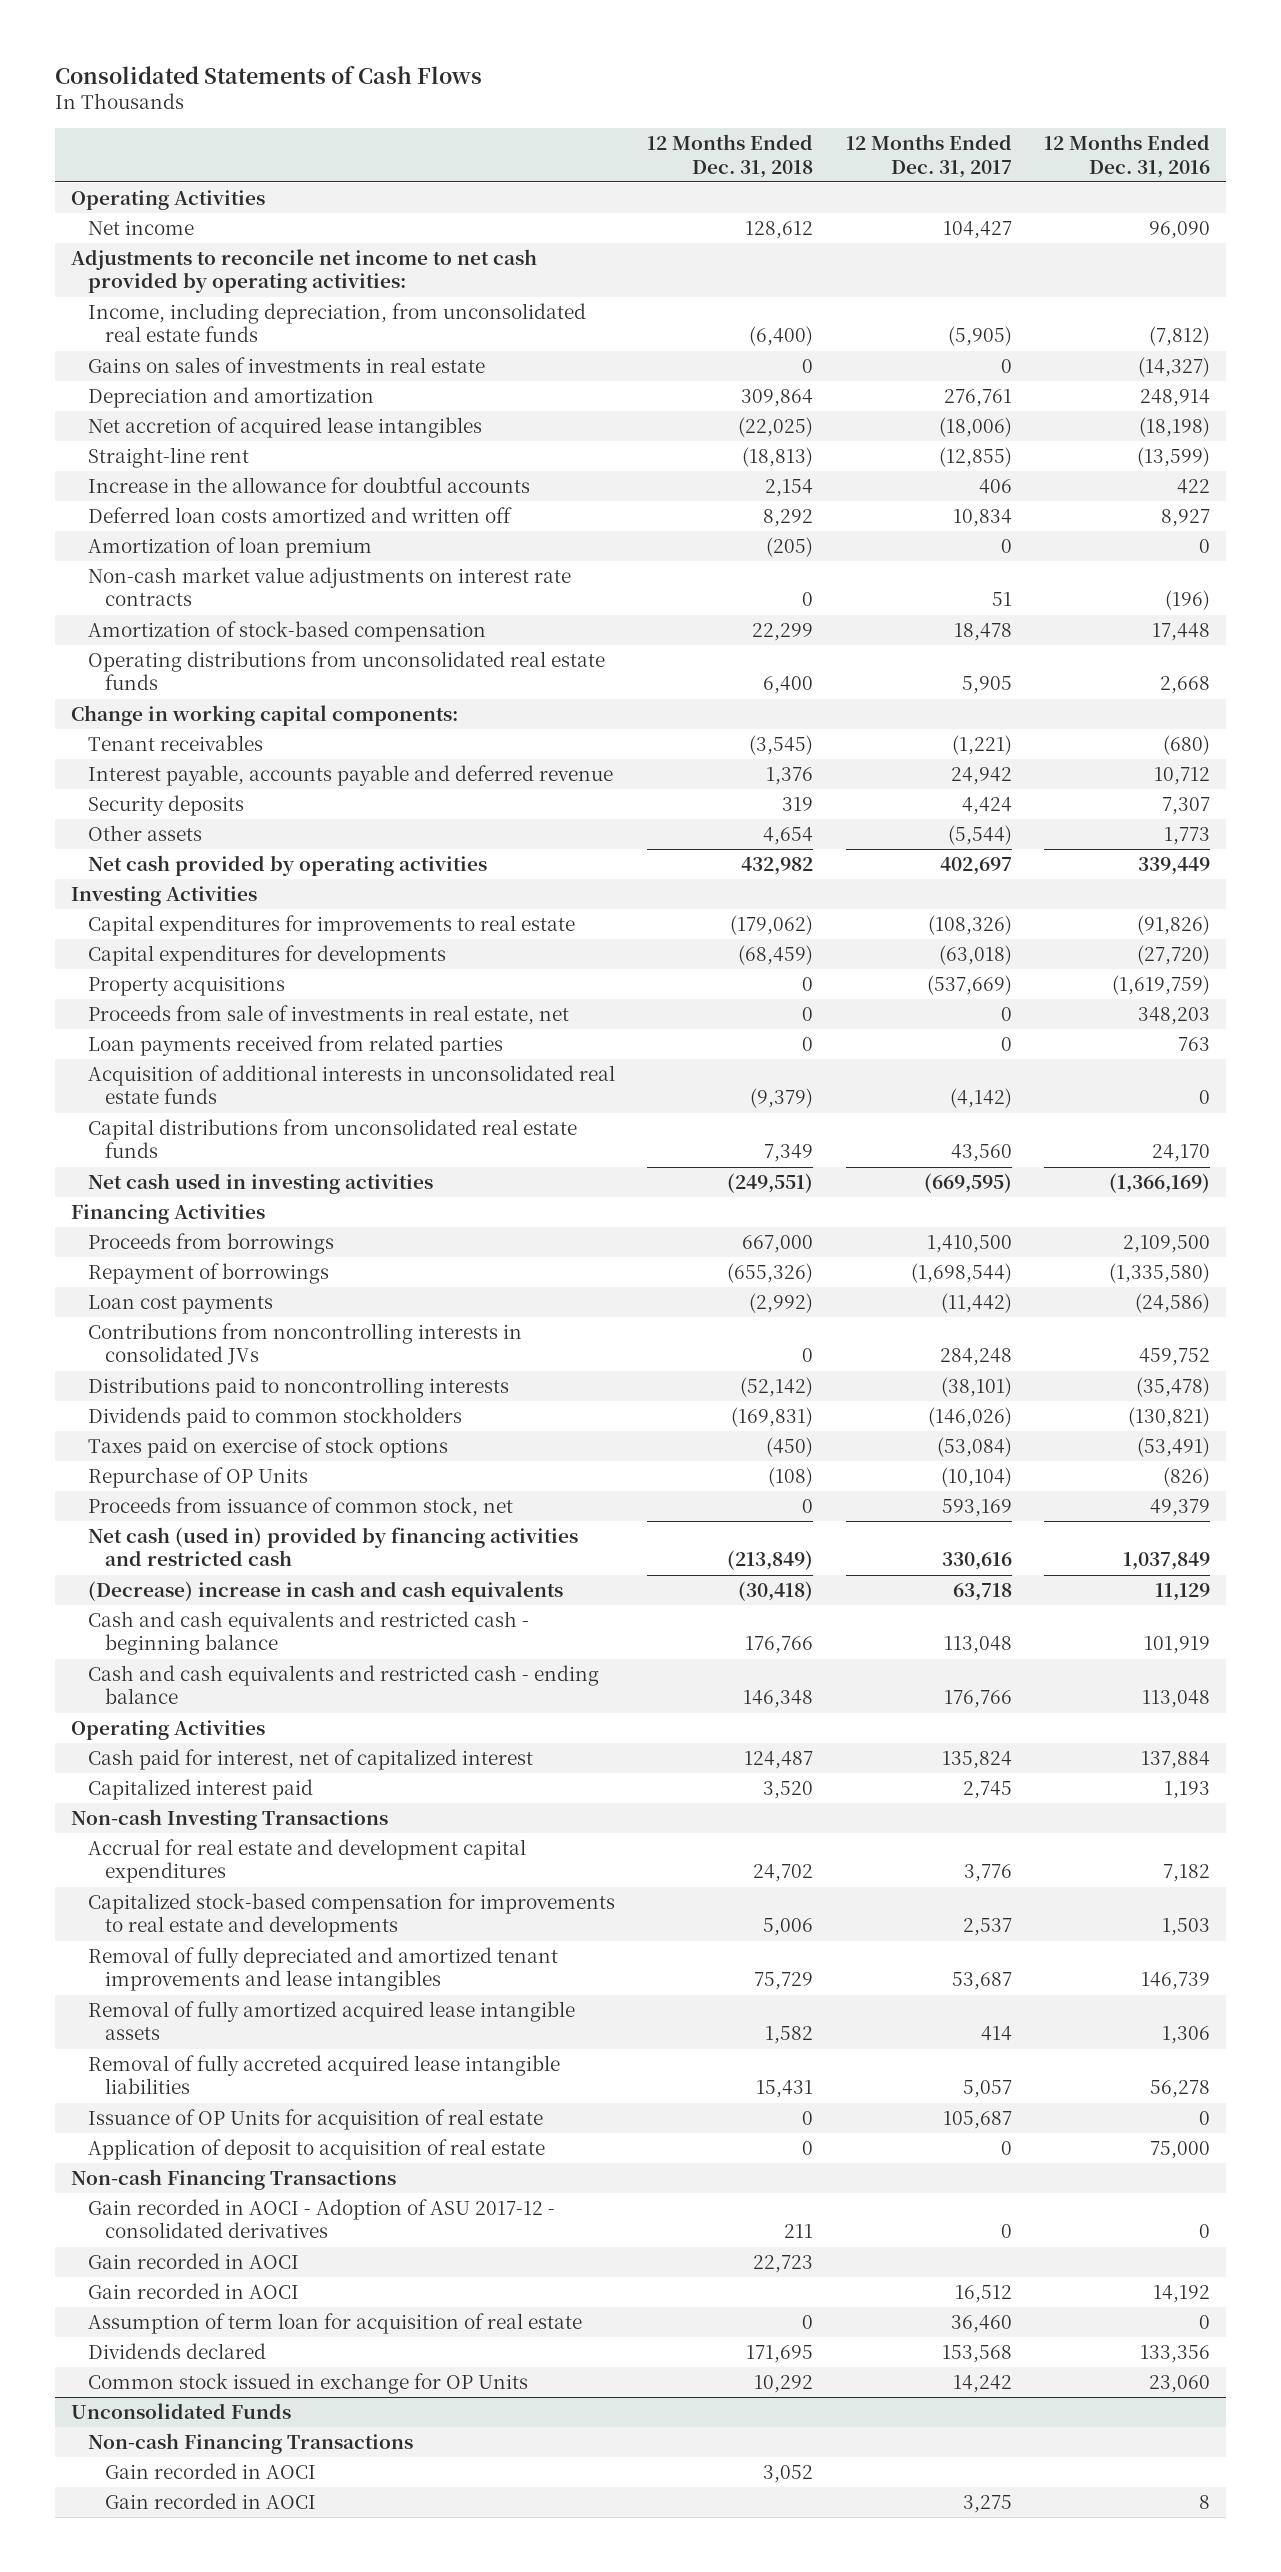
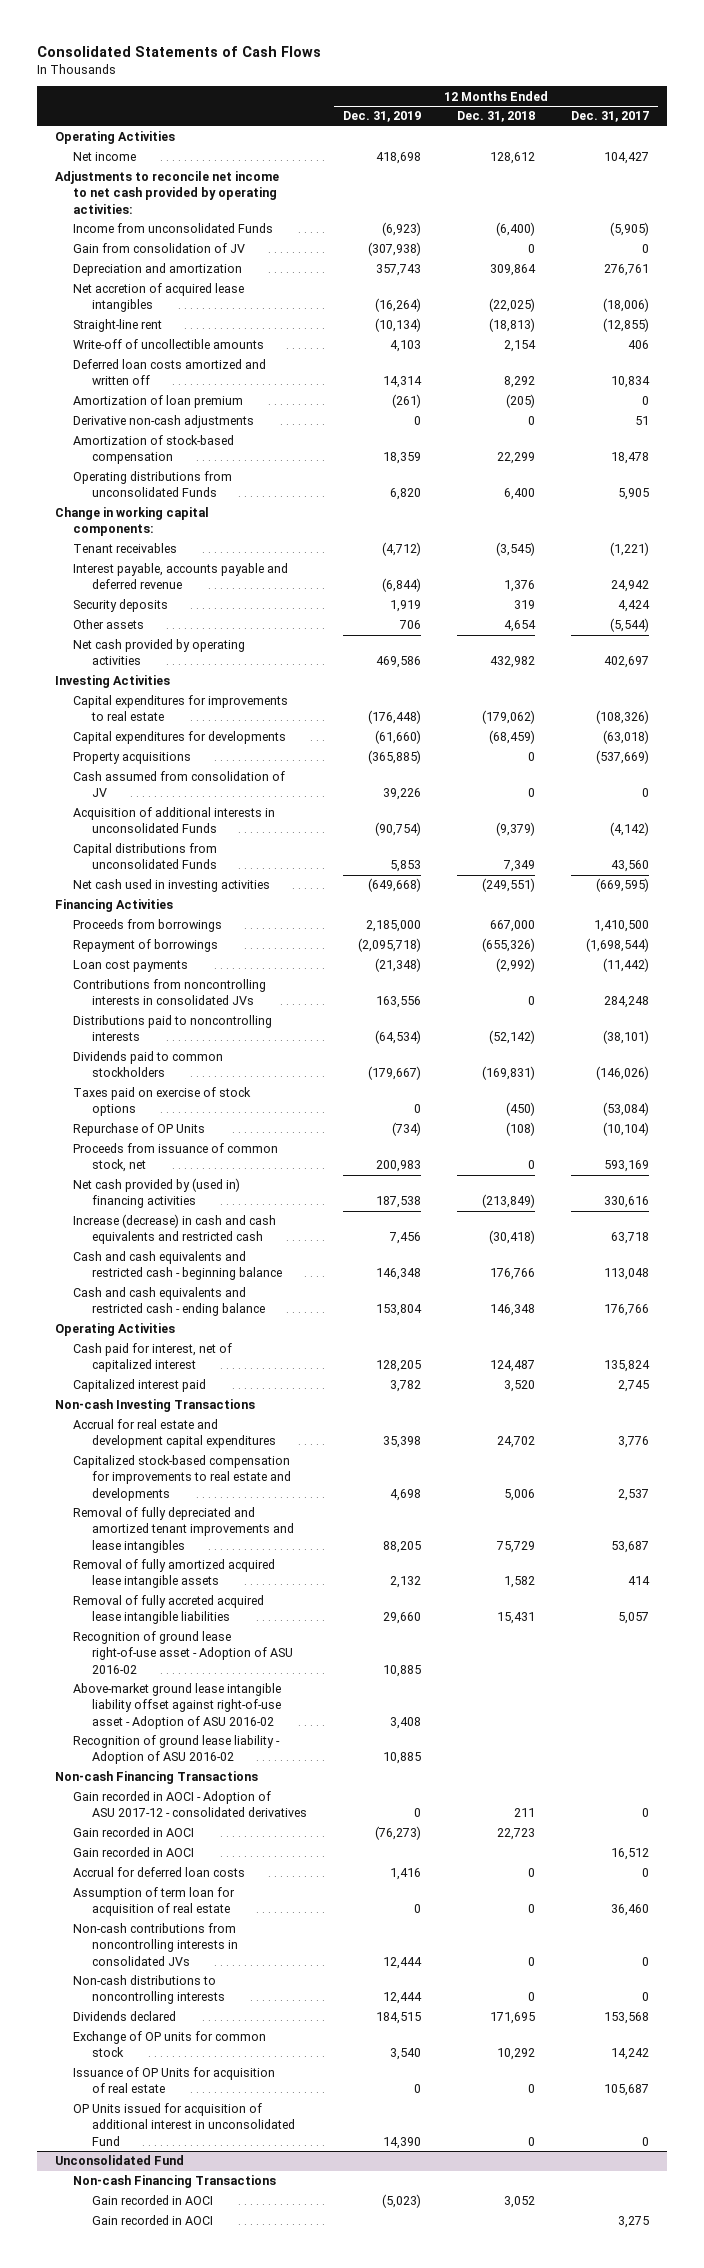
- | 12 Months Ended Dec. 31, 2018 | 12 Months Ended Dec. 31, 2017 | 12 Months Ended Dec. 31, 2016
+ | 12 Months Ended Dec. 31, 2019 | 12 Months Ended Dec. 31, 2018 | 12 Months Ended Dec. 31, 2017
- Income, including depreciation, from unconsolidated real estate funds | (6,400) | (5,905) | (7,812)
- Gains on sales of investments in real estate | 0 | 0 | (14,327)
+ Income from unconsolidated Funds | (6,923) | (6,400) | (5,905)
+ Gain from consolidation of JV | (307,938) | 0 | 0
- Increase in the allowance for doubtful accounts | 2,154 | 406 | 422
+ Write-off of uncollectible amounts | 4,103 | 2,154 | 406
- Non-cash market value adjustments on interest rate contracts | 0 | 51 | (196)
+ Derivative non-cash adjustments | 0 | 0 | 51
- Operating distributions from unconsolidated real estate funds | 6,400 | 5,905 | 2,668
+ Operating distributions from unconsolidated Funds | 6,820 | 6,400 | 5,905
- Proceeds from sale of investments in real estate, net | 0 | 0 | 348,203
- Loan payments received from related parties | 0 | 0 | 763
- Acquisition of additional interests in unconsolidated real estate funds | (9,379) | (4,142) | 0
- Capital distributions from unconsolidated real estate funds | 7,349 | 43,560 | 24,170
+ Cash assumed from consolidation of JV | 39,226 | 0 | 0
+ Acquisition of additional interests in unconsolidated Funds | (90,754) | (9,379) | (4,142)
+ Capital distributions from unconsolidated Funds | 5,853 | 7,349 | 43,560
- Net cash (used in) provided by financing activities and restricted cash | (213,849) | 330,616 | 1,037,849
- (Decrease) increase in cash and cash equivalents | (30,418) | 63,718 | 11,129
+ Net cash provided by (used in) financing activities | 187,538 | (213,849) | 330,616
+ Increase (decrease) in cash and cash equivalents and restricted cash | 7,456 | (30,418) | 63,718
- Application of deposit to acquisition of real estate | 0 | 0 | 75,000
+ Recognition of ground lease right-of-use asset - Adoption of ASU 2016-02 | 10,885 | |
+ Above-market ground lease intangible liability offset against right-of-use asset - Adoption of ASU 2016-02 | 3,408 | |
+ Recognition of ground lease liability - Adoption of ASU 2016-02 | 10,885 | |
+ Accrual for deferred loan costs | 1,416 | 0 | 0
+ Non-cash contributions from noncontrolling interests in consolidated JVs | 12,444 | 0 | 0
+ Non-cash distributions to noncontrolling interests | 12,444 | 0 | 0
- Common stock issued in exchange for OP Units | 10,292 | 14,242 | 23,060
- Unconsolidated Funds
+ Exchange of OP units for common stock | 3,540 | 10,292 | 14,242
moved down: Issuance of OP Units for acquisition of real estate | 0 | 0 | 105,687
+ OP Units issued for acquisition of additional interest in unconsolidated Fund | 14,390 | 0 | 0
+ Unconsolidated Fund

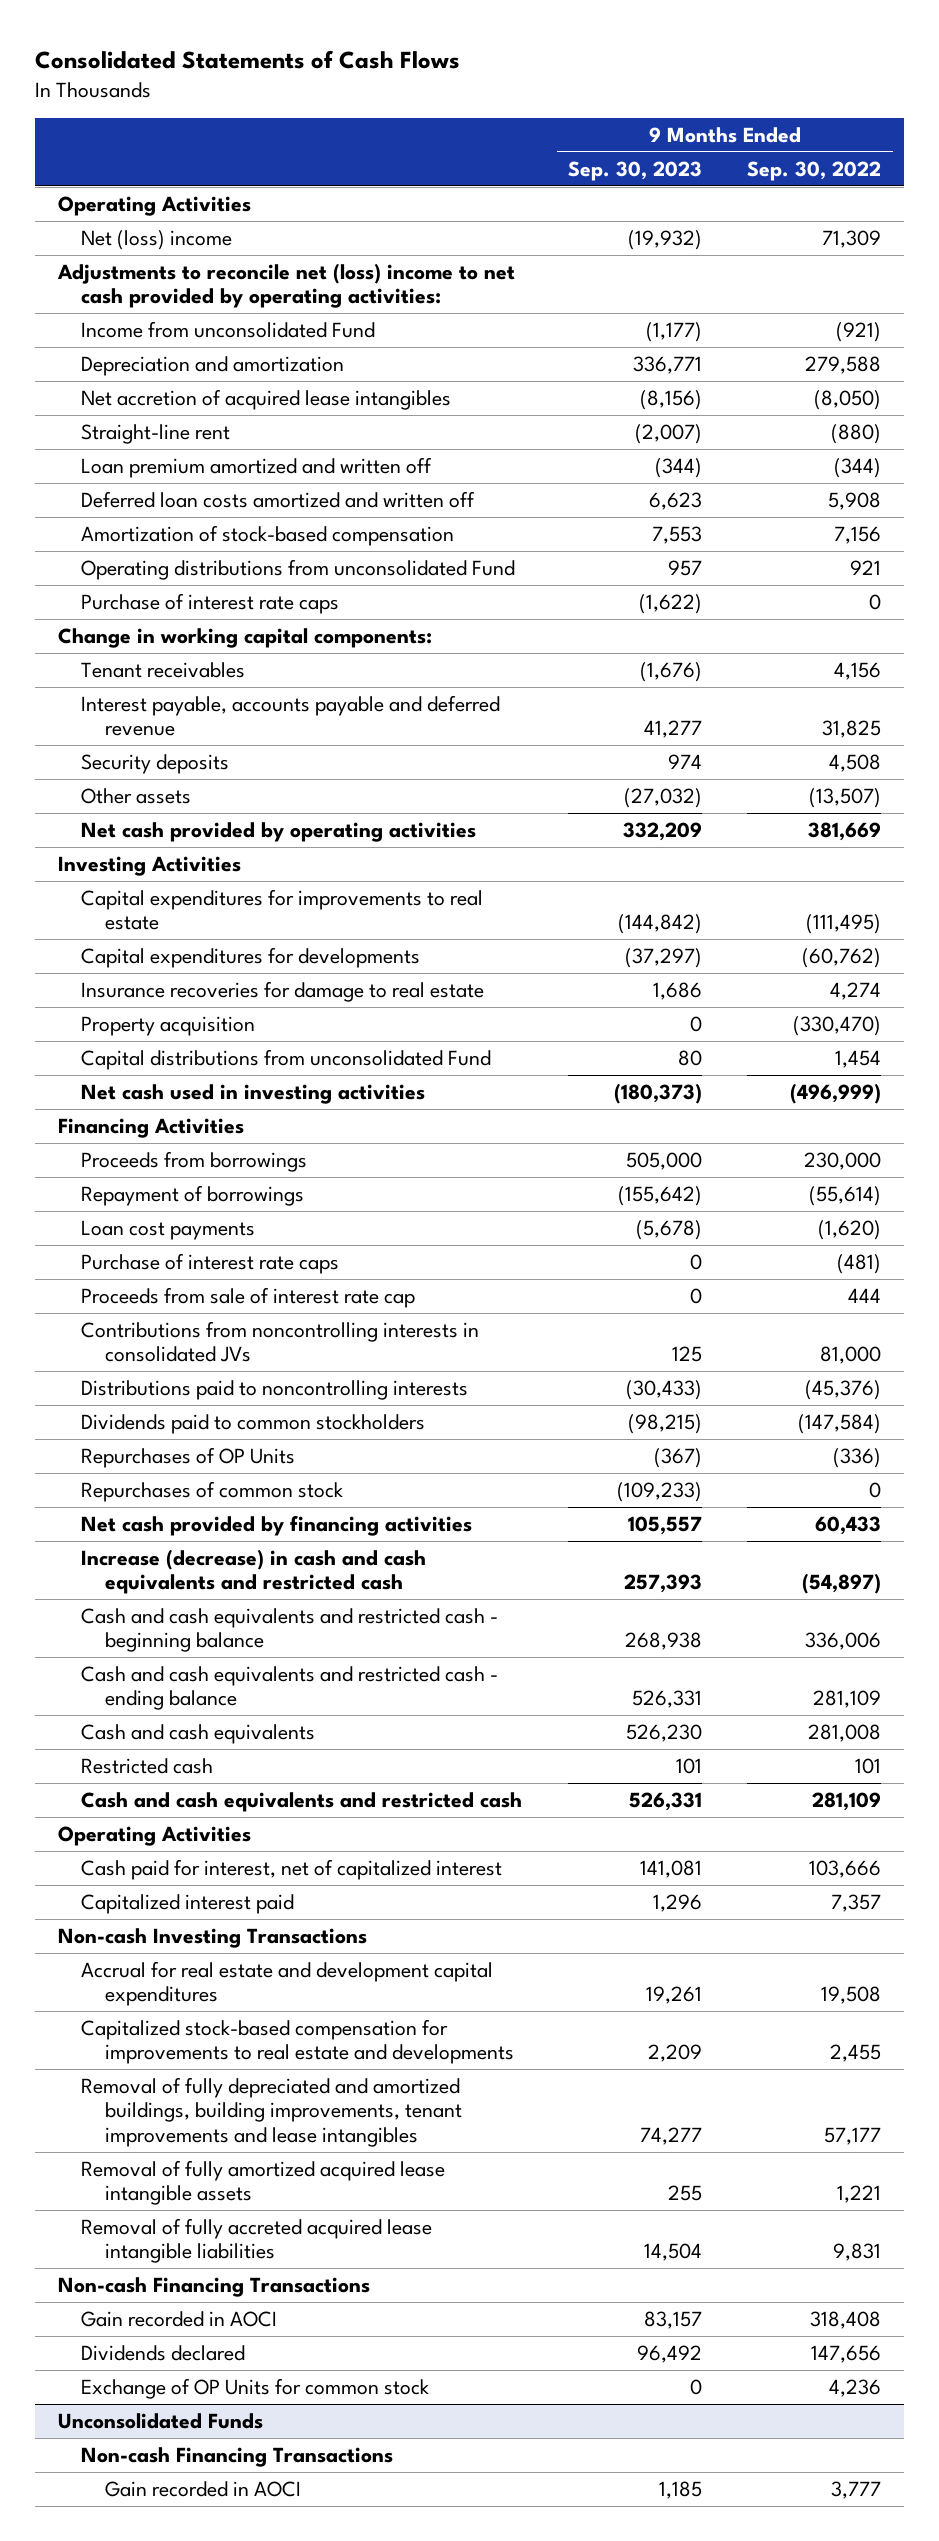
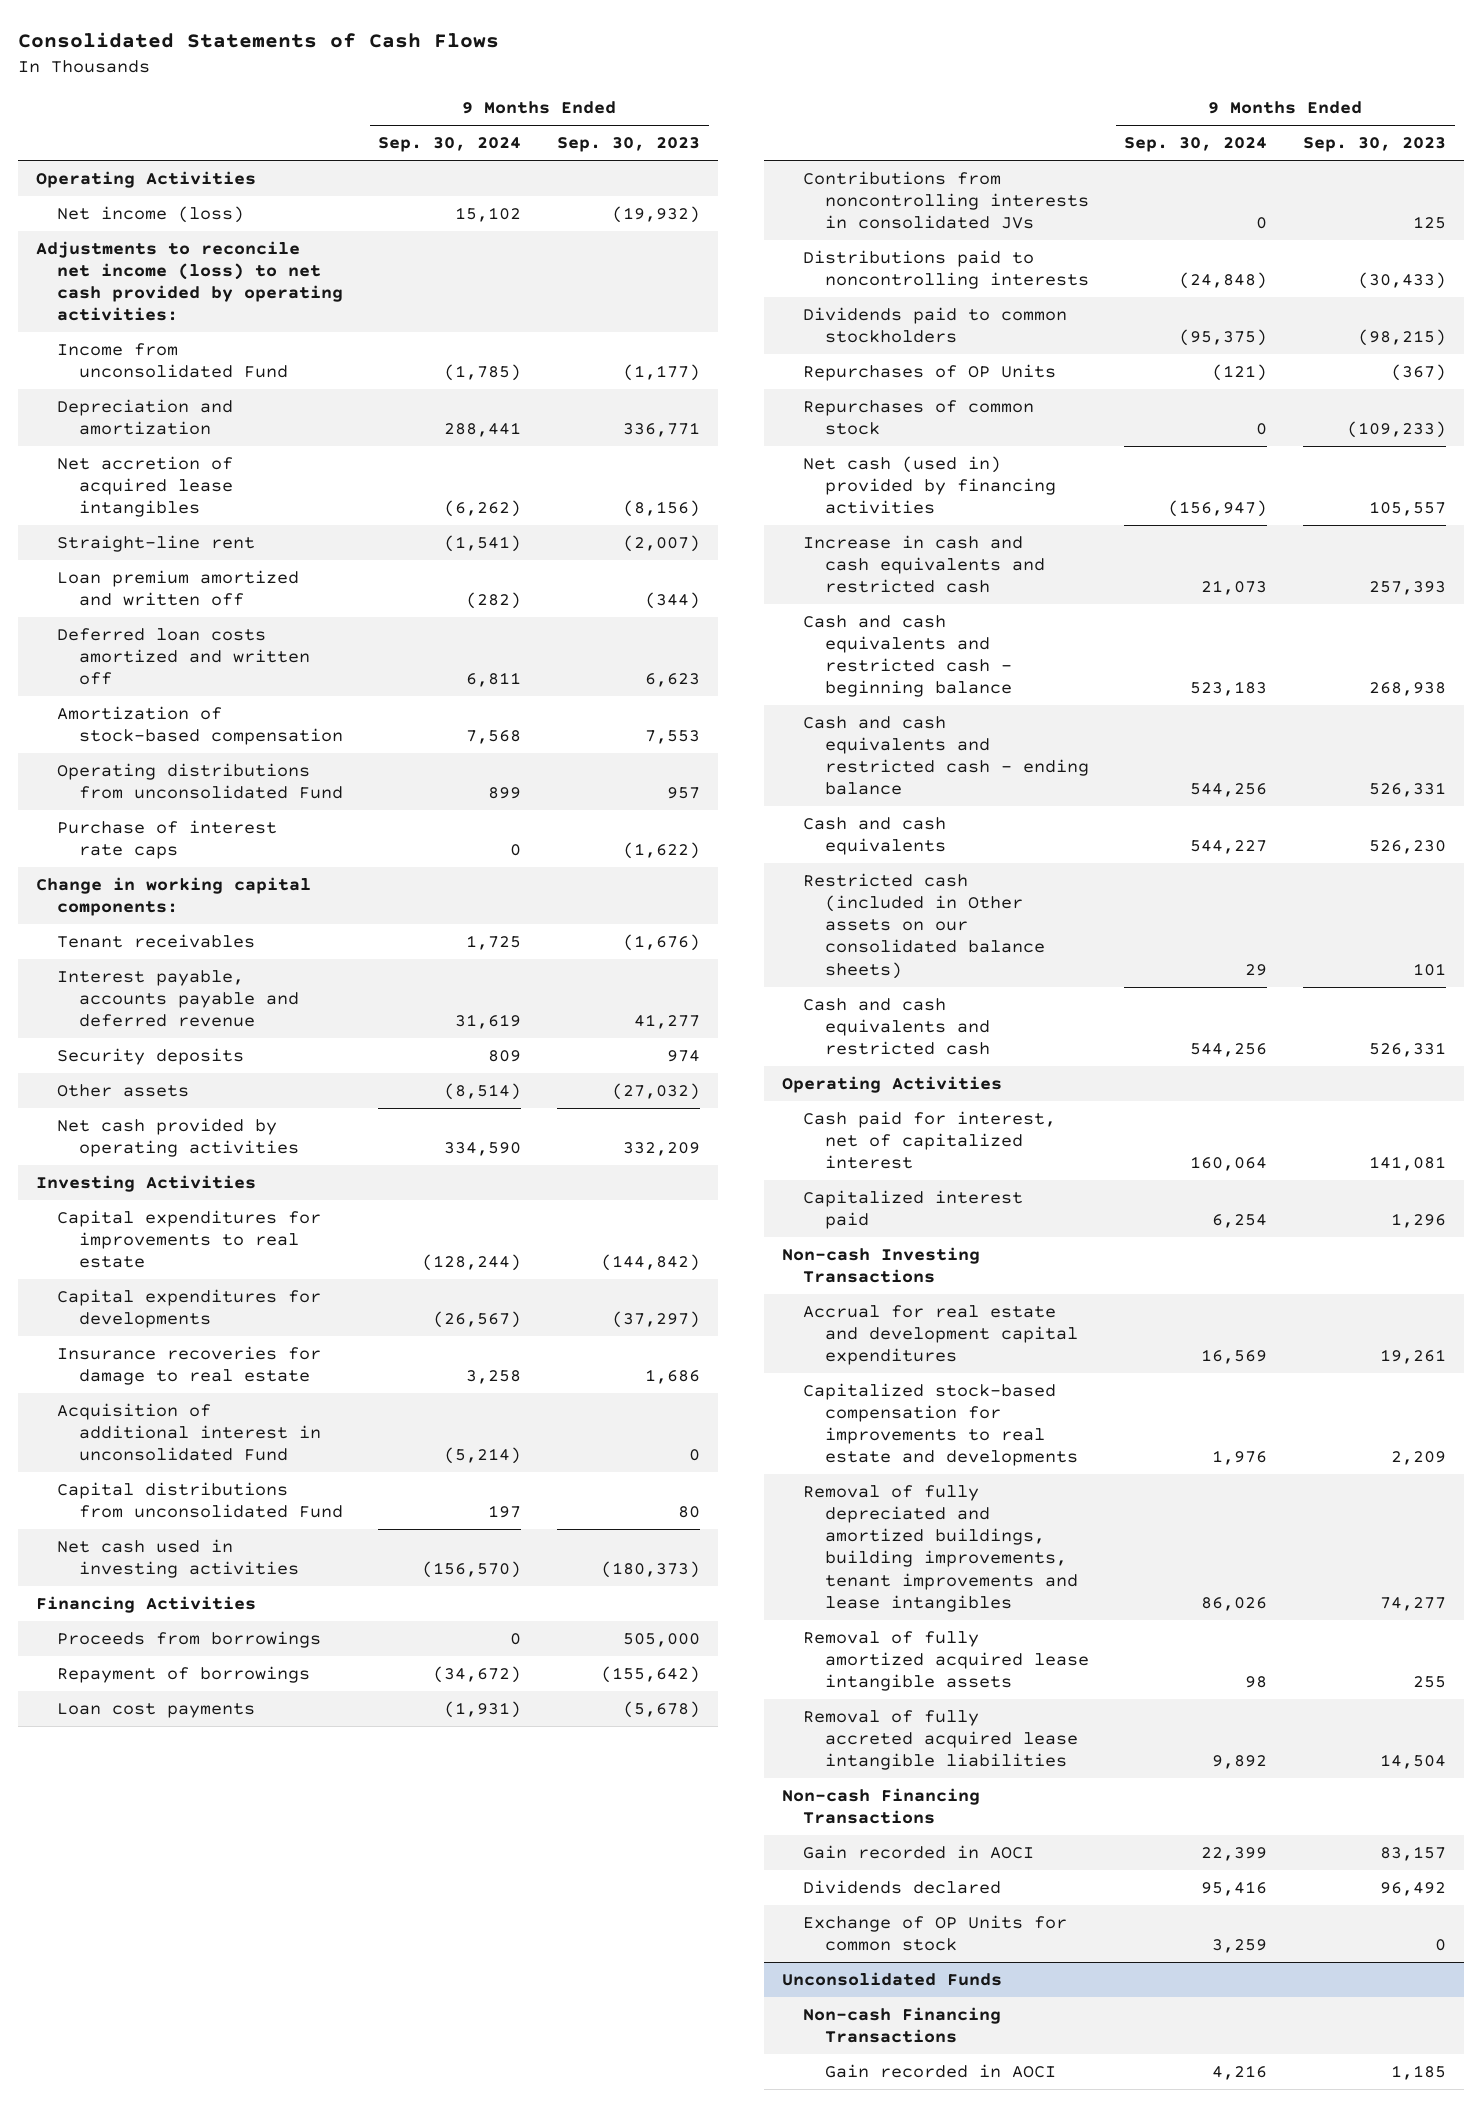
- | 9 Months Ended Sep. 30, 2023 | 9 Months Ended Sep. 30, 2022
+ | 9 Months Ended Sep. 30, 2024 | 9 Months Ended Sep. 30, 2023
- Net (loss) income | (19,932) | 71,309
- Adjustments to reconcile net (loss) income to net cash provided by operating activities:
+ Net income (loss) | 15,102 | (19,932)
+ Adjustments to reconcile net income (loss) to net cash provided by operating activities:
- Property acquisition | 0 | (330,470)
+ Acquisition of additional interest in unconsolidated Fund | (5,214) | 0
- Purchase of interest rate caps | 0 | (481)
- Proceeds from sale of interest rate cap | 0 | 444
- Net cash provided by financing activities | 105,557 | 60,433
- Increase (decrease) in cash and cash equivalents and restricted cash | 257,393 | (54,897)
+ Net cash (used in) provided by financing activities | (156,947) | 105,557
+ Increase in cash and cash equivalents and restricted cash | 21,073 | 257,393
- Restricted cash | 101 | 101
+ Restricted cash (included in Other assets on our consolidated balance sheets) | 29 | 101

